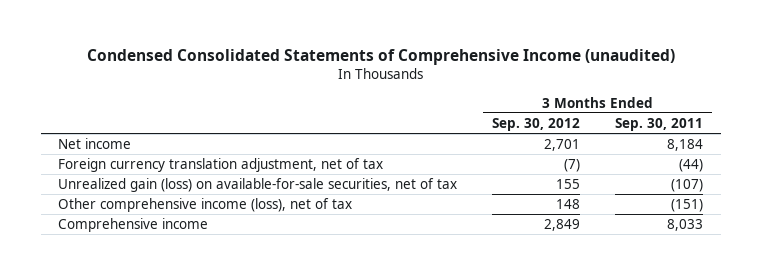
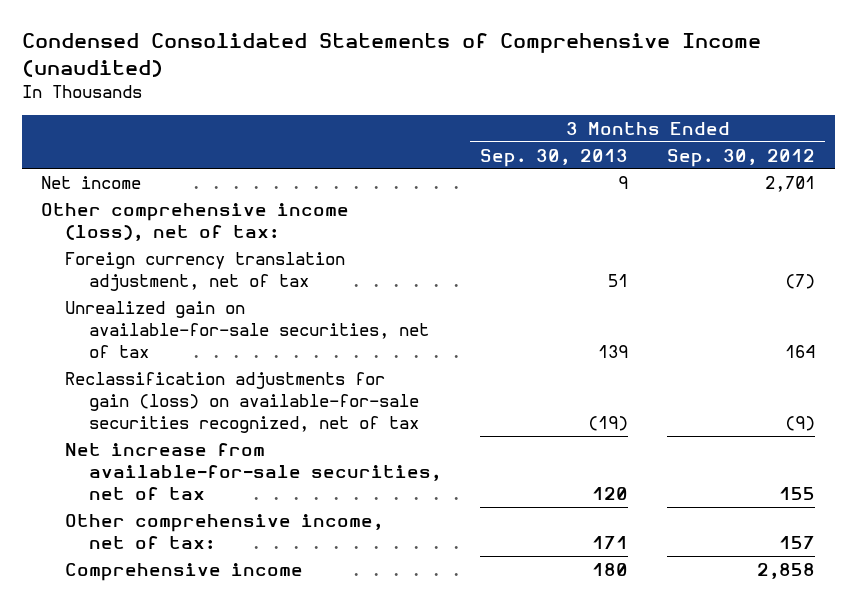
- | 3 Months Ended Sep. 30, 2012 | 3 Months Ended Sep. 30, 2011
+ | 3 Months Ended Sep. 30, 2013 | 3 Months Ended Sep. 30, 2012
+ Other comprehensive income (loss), net of tax:
- Unrealized gain (loss) on available-for-sale securities, net of tax | 155 | (107)
- Other comprehensive income (loss), net of tax | 148 | (151)
- Comprehensive income | 2,849 | 8,033
+ Unrealized gain on available-for-sale securities, net of tax | 139 | 164
+ Reclassification adjustments for gain (loss) on available-for-sale securities recognized, net of tax | (19) | (9)
+ Net increase from available-for-sale securities, net of tax | 120 | 155
+ Other comprehensive income, net of tax: | 171 | 157
+ Comprehensive income | 180 | 2,858

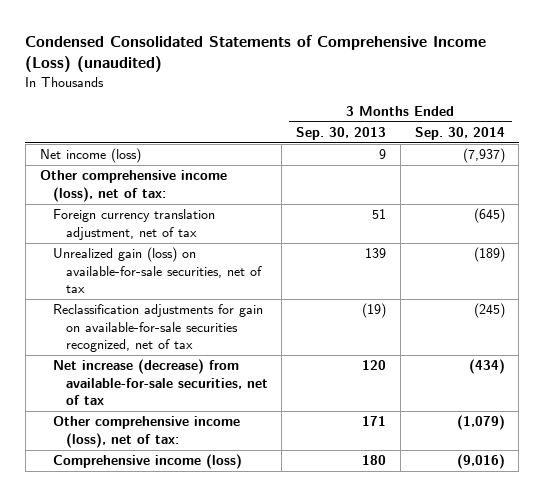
- Condensed Consolidated Statements of Comprehensive Income (unaudited)
+ Condensed Consolidated Statements of Comprehensive Income (Loss) (unaudited)
- | 3 Months Ended Sep. 30, 2013 | 3 Months Ended Sep. 30, 2012
+ | 3 Months Ended Sep. 30, 2013 | 3 Months Ended Sep. 30, 2014
- Net income | 9 | 2,701
+ Net income (loss) | 9 | (7,937)
- Unrealized gain on available-for-sale securities, net of tax | 139 | 164
- Reclassification adjustments for gain (loss) on available-for-sale securities recognized, net of tax | (19) | (9)
- Net increase from available-for-sale securities, net of tax | 120 | 155
- Other comprehensive income, net of tax: | 171 | 157
- Comprehensive income | 180 | 2,858
+ Unrealized gain (loss) on available-for-sale securities, net of tax | 139 | (189)
+ Reclassification adjustments for gain on available-for-sale securities recognized, net of tax | (19) | (245)
+ Net increase (decrease) from available-for-sale securities, net of tax | 120 | (434)
+ Other comprehensive income (loss), net of tax: | 171 | (1,079)
+ Comprehensive income (loss) | 180 | (9,016)

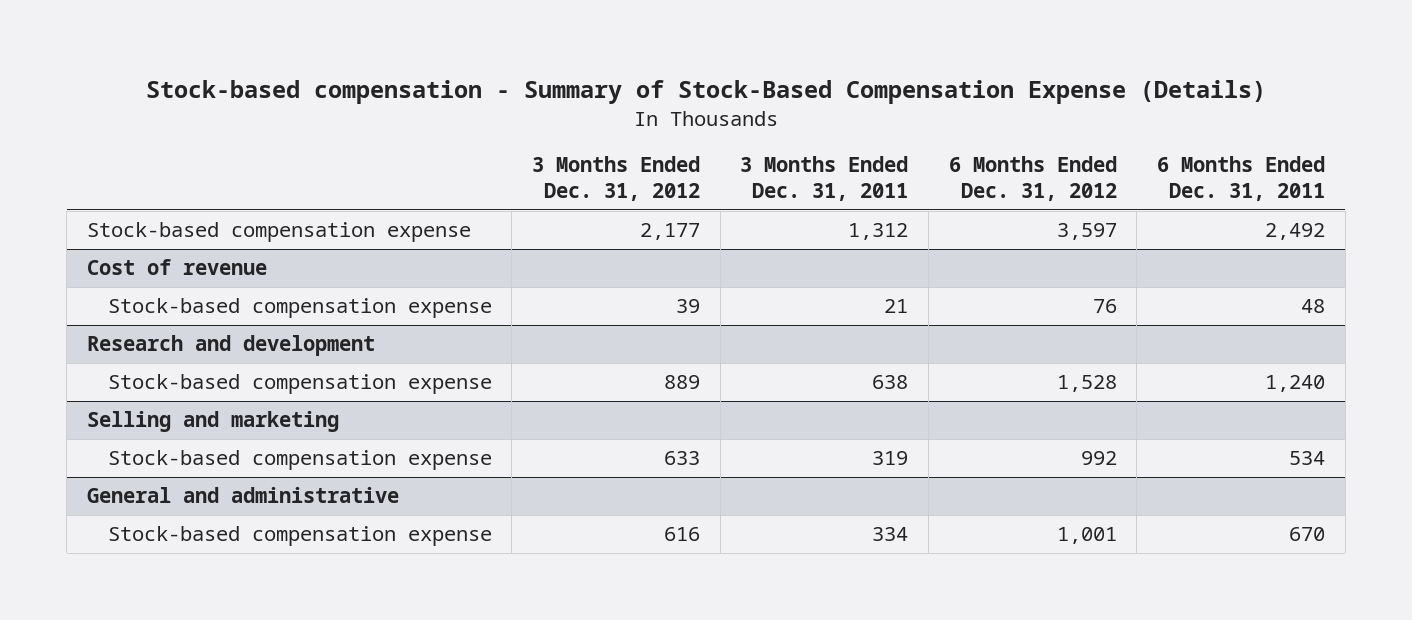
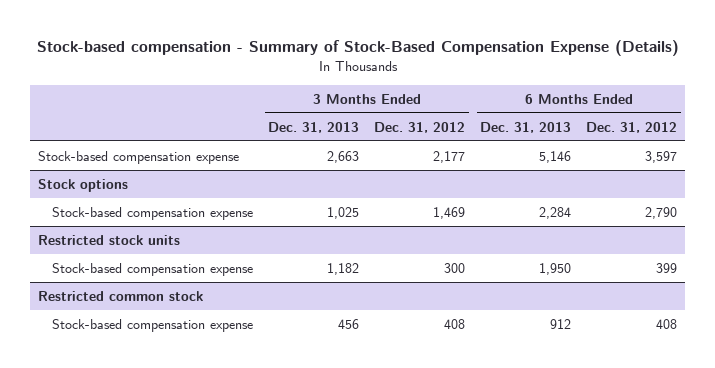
- | 3 Months Ended Dec. 31, 2012 | 3 Months Ended Dec. 31, 2011 | 6 Months Ended Dec. 31, 2012 | 6 Months Ended Dec. 31, 2011
+ | 3 Months Ended Dec. 31, 2013 | 3 Months Ended Dec. 31, 2012 | 6 Months Ended Dec. 31, 2013 | 6 Months Ended Dec. 31, 2012
- Cost of revenue
- Stock-based compensation expense | 39 | 21 | 76 | 48
- Research and development
- Stock-based compensation expense | 889 | 638 | 1,528 | 1,240
- Selling and marketing
- Stock-based compensation expense | 633 | 319 | 992 | 534
- General and administrative
- Stock-based compensation expense | 616 | 334 | 1,001 | 670
+ Stock options
+ Stock-based compensation expense | 1,025 | 1,469 | 2,284 | 2,790
+ Restricted stock units
+ Stock-based compensation expense | 1,182 | 300 | 1,950 | 399
+ Restricted common stock
+ Stock-based compensation expense | 456 | 408 | 912 | 408

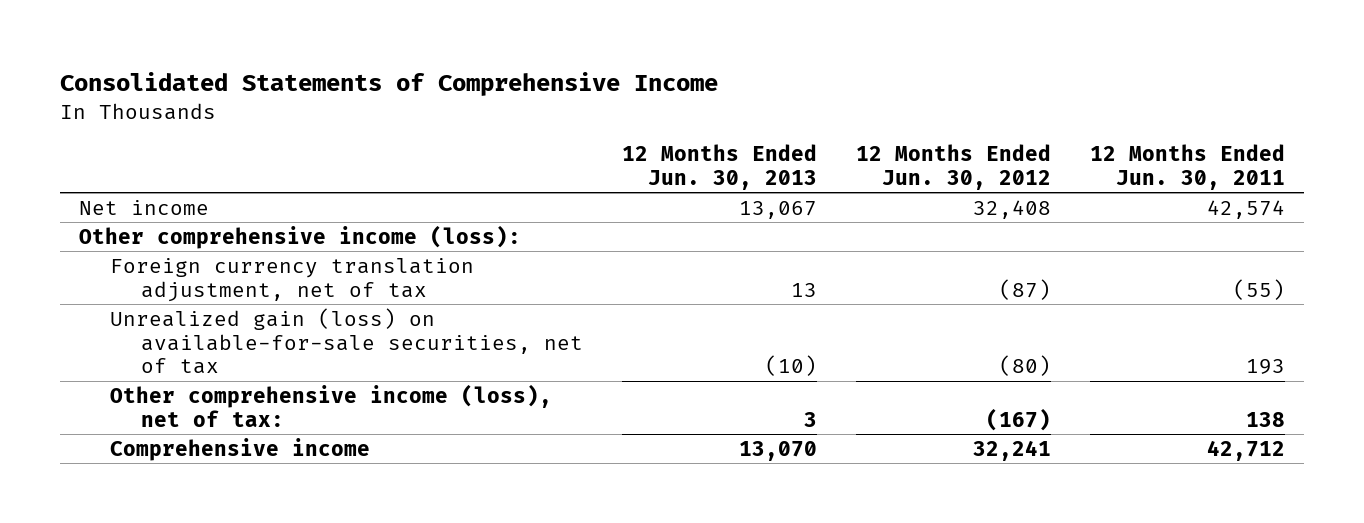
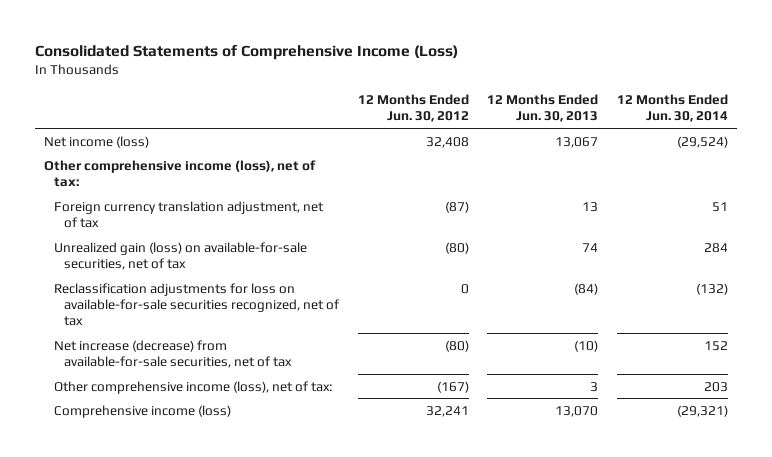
- Consolidated Statements of Comprehensive Income
+ Consolidated Statements of Comprehensive Income (Loss)
- | 12 Months Ended Jun. 30, 2013 | 12 Months Ended Jun. 30, 2012 | 12 Months Ended Jun. 30, 2011
+ | 12 Months Ended Jun. 30, 2012 | 12 Months Ended Jun. 30, 2013 | 12 Months Ended Jun. 30, 2014
- Net income | 13,067 | 32,408 | 42,574
- Other comprehensive income (loss):
+ Net income (loss) | 32,408 | 13,067 | (29,524)
+ Other comprehensive income (loss), net of tax:
- Unrealized gain (loss) on available-for-sale securities, net of tax | (10) | (80) | 193
+ Unrealized gain (loss) on available-for-sale securities, net of tax | (80) | 74 | 284
+ Reclassification adjustments for loss on available-for-sale securities recognized, net of tax | 0 | (84) | (132)
+ Net increase (decrease) from available-for-sale securities, net of tax | (80) | (10) | 152
- Comprehensive income | 13,070 | 32,241 | 42,712
+ Comprehensive income (loss) | 32,241 | 13,070 | (29,321)

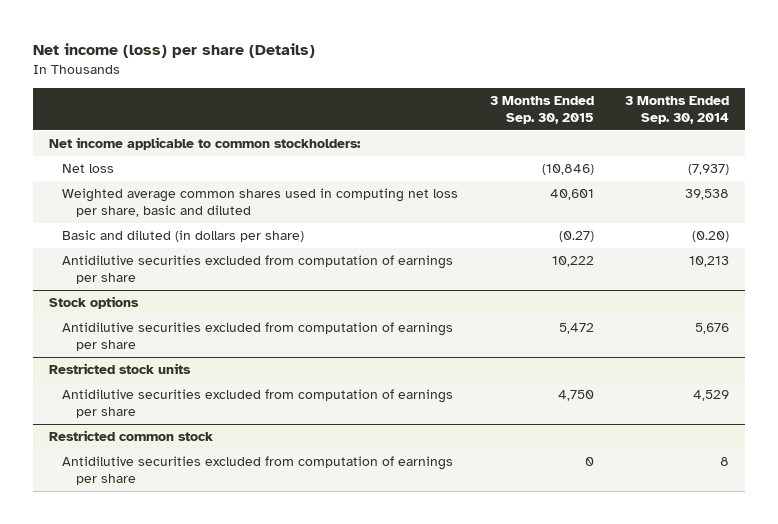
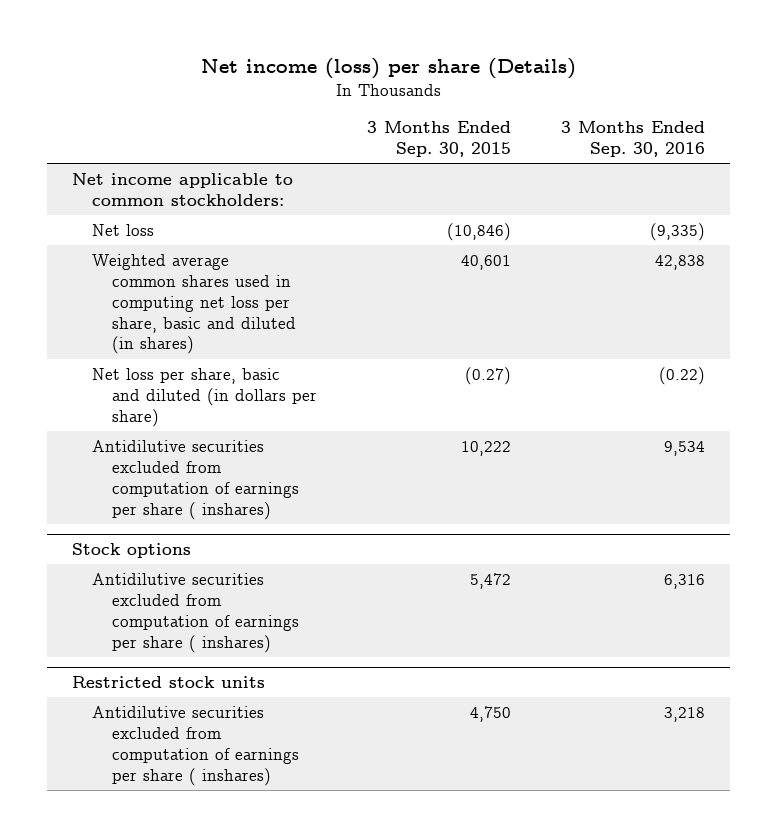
- | 3 Months Ended Sep. 30, 2015 | 3 Months Ended Sep. 30, 2014
+ | 3 Months Ended Sep. 30, 2015 | 3 Months Ended Sep. 30, 2016
- Weighted average common shares used in computing net loss per share, basic and diluted | 40,601 | 39,538
- Basic and diluted (in dollars per share) | (0.27) | (0.20)
- Antidilutive securities excluded from computation of earnings per share | 10,222 | 10,213
+ Weighted average common shares used in computing net loss per share, basic and diluted (in shares) | 40,601 | 42,838
+ Net loss per share, basic and diluted (in dollars per share) | (0.27) | (0.22)
+ Antidilutive securities excluded from computation of earnings per share ( inshares) | 10,222 | 9,534
@ Stock options
- Antidilutive securities excluded from computation of earnings per share | 5,472 | 5,676
+ Antidilutive securities excluded from computation of earnings per share ( inshares) | 5,472 | 6,316
@ Restricted stock units
- Antidilutive securities excluded from computation of earnings per share | 4,750 | 4,529
- Restricted common stock
- Antidilutive securities excluded from computation of earnings per share | 0 | 8
@ Restricted stock units
+ Antidilutive securities excluded from computation of earnings per share ( inshares) | 4,750 | 3,218

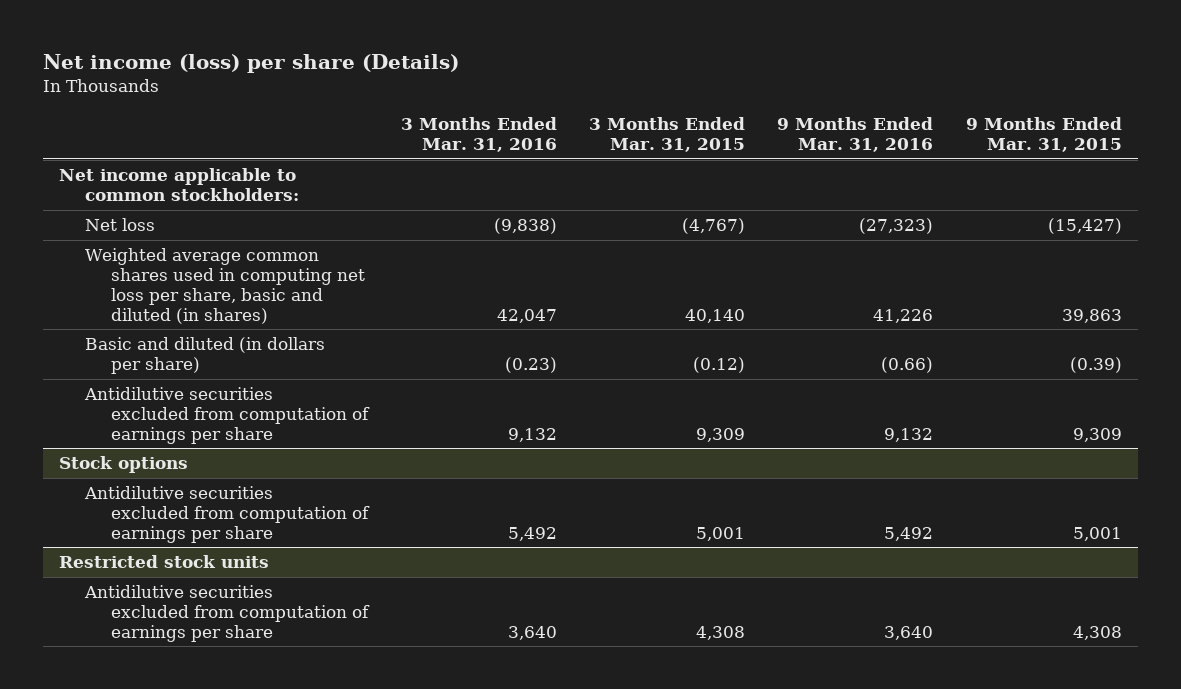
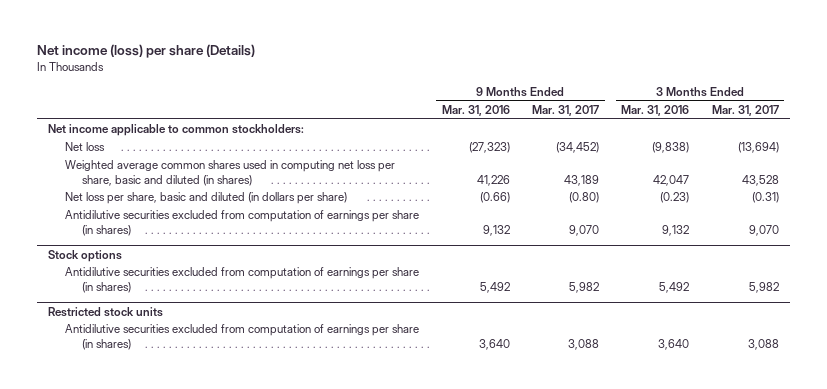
- | 3 Months Ended Mar. 31, 2016 | 3 Months Ended Mar. 31, 2015 | 9 Months Ended Mar. 31, 2016 | 9 Months Ended Mar. 31, 2015
+ | 9 Months Ended Mar. 31, 2016 | 9 Months Ended Mar. 31, 2017 | 3 Months Ended Mar. 31, 2016 | 3 Months Ended Mar. 31, 2017
- Basic and diluted (in dollars per share) | (0.23) | (0.12) | (0.66) | (0.39)
- Antidilutive securities excluded from computation of earnings per share | 9,132 | 9,309 | 9,132 | 9,309
+ Net loss per share, basic and diluted (in dollars per share) | (0.66) | (0.80) | (0.23) | (0.31)
+ Antidilutive securities excluded from computation of earnings per share (in shares) | 9,132 | 9,070 | 9,132 | 9,070
@ Stock options
- Antidilutive securities excluded from computation of earnings per share | 5,492 | 5,001 | 5,492 | 5,001
+ Antidilutive securities excluded from computation of earnings per share (in shares) | 5,492 | 5,982 | 5,492 | 5,982
@ Restricted stock units
- Antidilutive securities excluded from computation of earnings per share | 3,640 | 4,308 | 3,640 | 4,308
+ Antidilutive securities excluded from computation of earnings per share (in shares) | 3,640 | 3,088 | 3,640 | 3,088

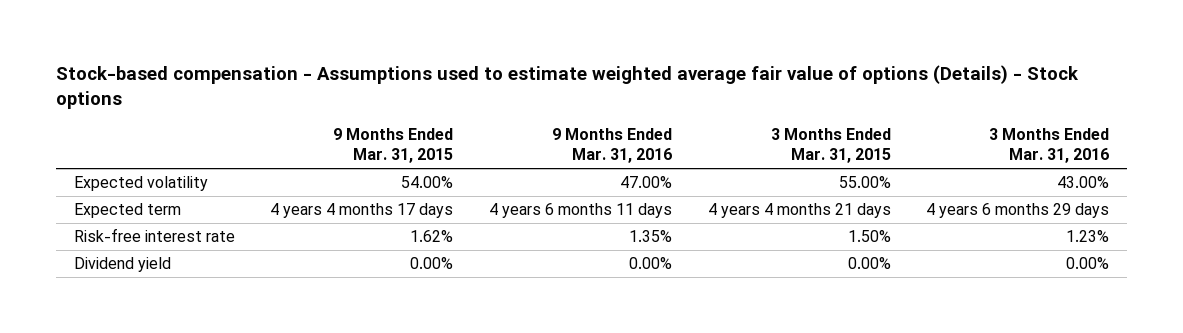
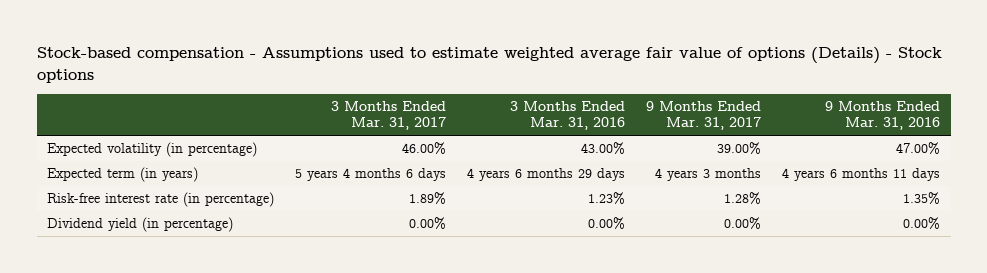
- | 9 Months Ended Mar. 31, 2015 | 9 Months Ended Mar. 31, 2016 | 3 Months Ended Mar. 31, 2015 | 3 Months Ended Mar. 31, 2016
+ | 3 Months Ended Mar. 31, 2017 | 3 Months Ended Mar. 31, 2016 | 9 Months Ended Mar. 31, 2017 | 9 Months Ended Mar. 31, 2016
- Expected volatility | 54.00% | 47.00% | 55.00% | 43.00%
- Expected term | 4 years 4 months 17 days | 4 years 6 months 11 days | 4 years 4 months 21 days | 4 years 6 months 29 days
- Risk-free interest rate | 1.62% | 1.35% | 1.50% | 1.23%
- Dividend yield | 0.00% | 0.00% | 0.00% | 0.00%
+ Expected volatility (in percentage) | 46.00% | 43.00% | 39.00% | 47.00%
+ Expected term (in years) | 5 years 4 months 6 days | 4 years 6 months 29 days | 4 years 3 months | 4 years 6 months 11 days
+ Risk-free interest rate (in percentage) | 1.89% | 1.23% | 1.28% | 1.35%
+ Dividend yield (in percentage) | 0.00% | 0.00% | 0.00% | 0.00%

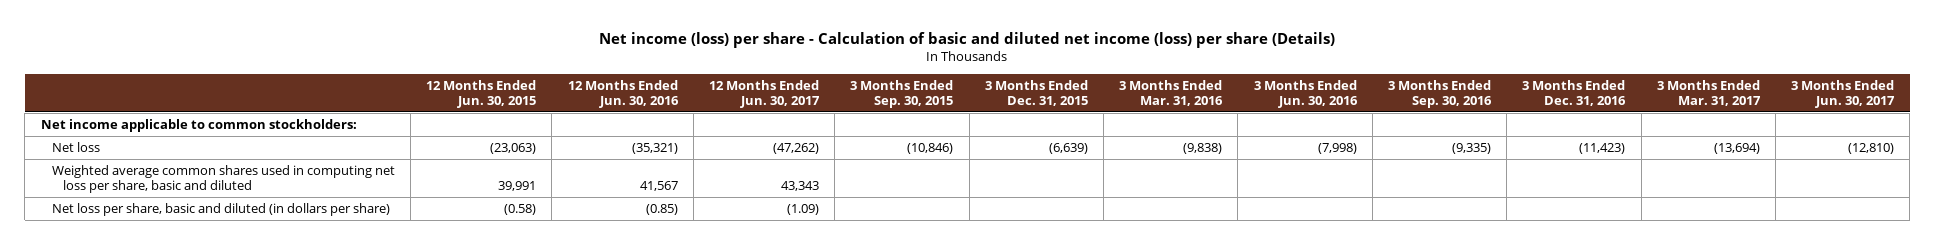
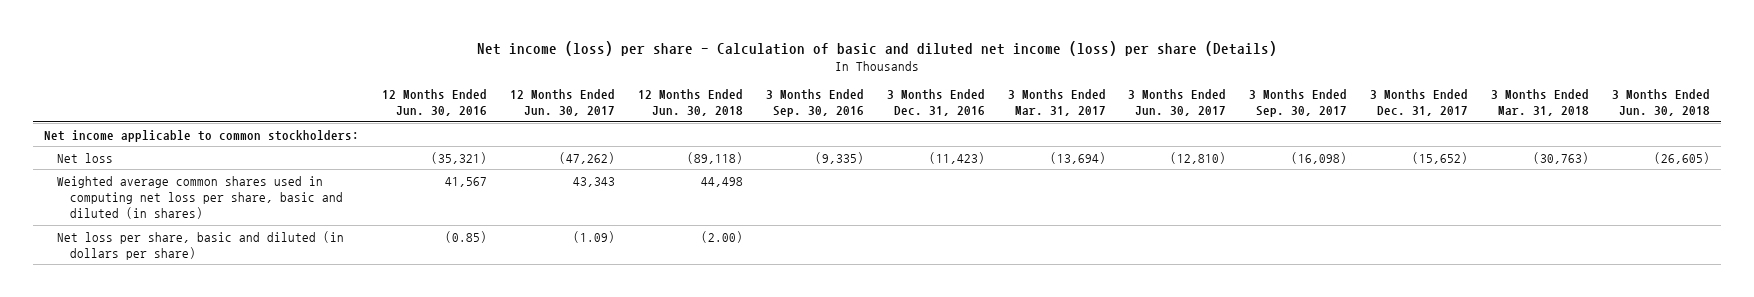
- | 12 Months Ended Jun. 30, 2015 | 12 Months Ended Jun. 30, 2016 | 12 Months Ended Jun. 30, 2017 | 3 Months Ended Sep. 30, 2015 | 3 Months Ended Dec. 31, 2015 | 3 Months Ended Mar. 31, 2016 | 3 Months Ended Jun. 30, 2016 | 3 Months Ended Sep. 30, 2016 | 3 Months Ended Dec. 31, 2016 | 3 Months Ended Mar. 31, 2017 | 3 Months Ended Jun. 30, 2017
+ | 12 Months Ended Jun. 30, 2016 | 12 Months Ended Jun. 30, 2017 | 12 Months Ended Jun. 30, 2018 | 3 Months Ended Sep. 30, 2016 | 3 Months Ended Dec. 31, 2016 | 3 Months Ended Mar. 31, 2017 | 3 Months Ended Jun. 30, 2017 | 3 Months Ended Sep. 30, 2017 | 3 Months Ended Dec. 31, 2017 | 3 Months Ended Mar. 31, 2018 | 3 Months Ended Jun. 30, 2018
- Weighted average common shares used in computing net loss per share, basic and diluted | 39,991 | 41,567 | 43,343 | | | | | | | |
+ Weighted average common shares used in computing net loss per share, basic and diluted (in shares) | 41,567 | 43,343 | 44,498 | | | | | | | |

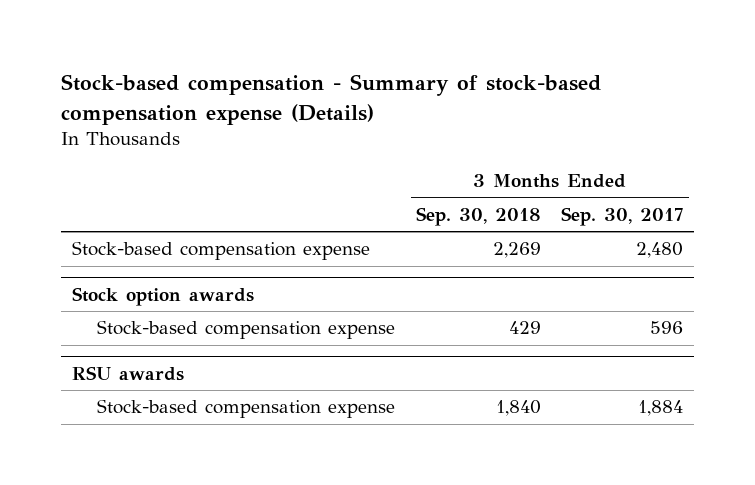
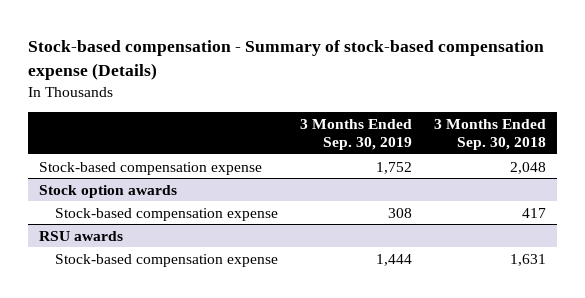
- | 3 Months Ended Sep. 30, 2018 | 3 Months Ended Sep. 30, 2017
+ | 3 Months Ended Sep. 30, 2019 | 3 Months Ended Sep. 30, 2018
- Stock-based compensation expense | 2,269 | 2,480
+ Stock-based compensation expense | 1,752 | 2,048
@ Stock option awards
- Stock-based compensation expense | 429 | 596
+ Stock-based compensation expense | 308 | 417
@ RSU awards
- Stock-based compensation expense | 1,840 | 1,884
+ Stock-based compensation expense | 1,444 | 1,631

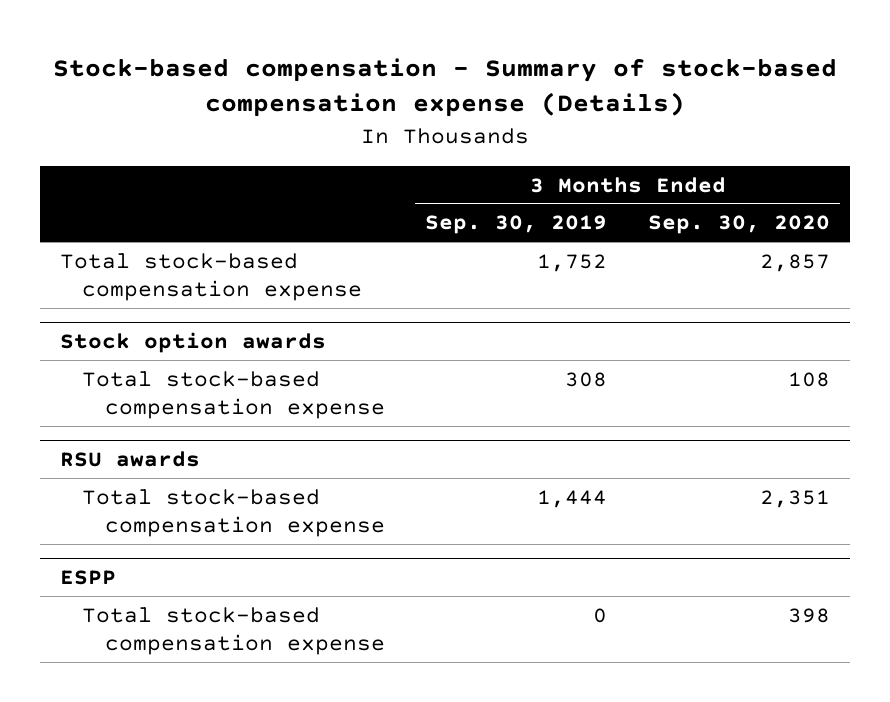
- | 3 Months Ended Sep. 30, 2019 | 3 Months Ended Sep. 30, 2018
+ | 3 Months Ended Sep. 30, 2019 | 3 Months Ended Sep. 30, 2020
- Stock-based compensation expense | 1,752 | 2,048
+ Total stock-based compensation expense | 1,752 | 2,857
@ Stock option awards
- Stock-based compensation expense | 308 | 417
+ Total stock-based compensation expense | 308 | 108
@ RSU awards
- Stock-based compensation expense | 1,444 | 1,631
+ Total stock-based compensation expense | 1,444 | 2,351
+ ESPP
+ Total stock-based compensation expense | 0 | 398

